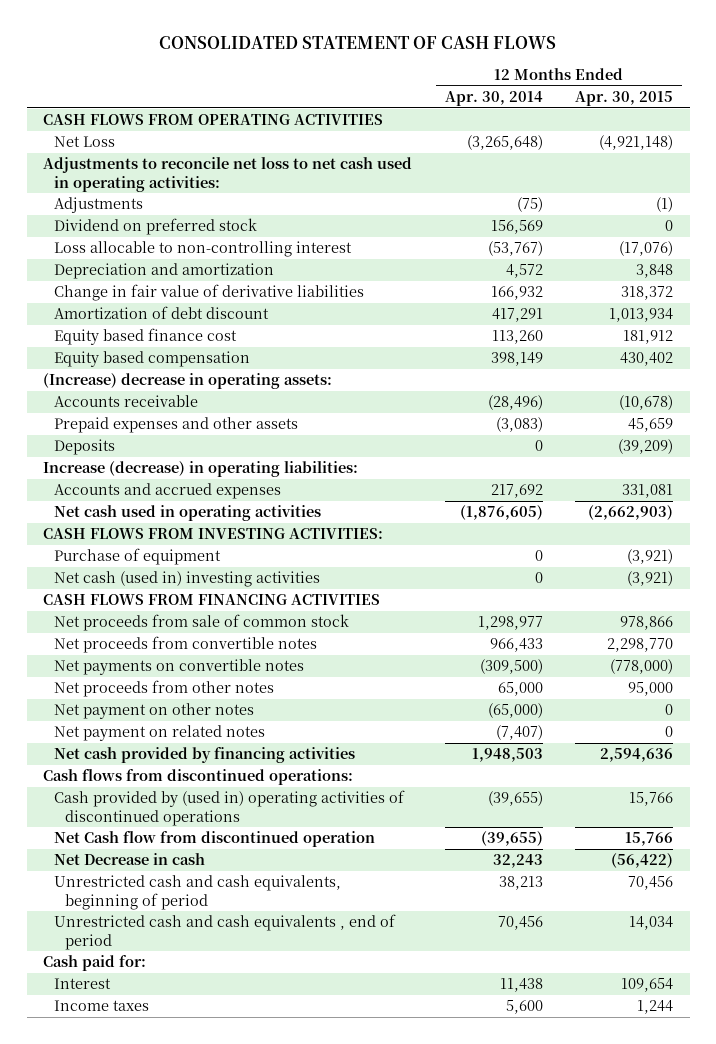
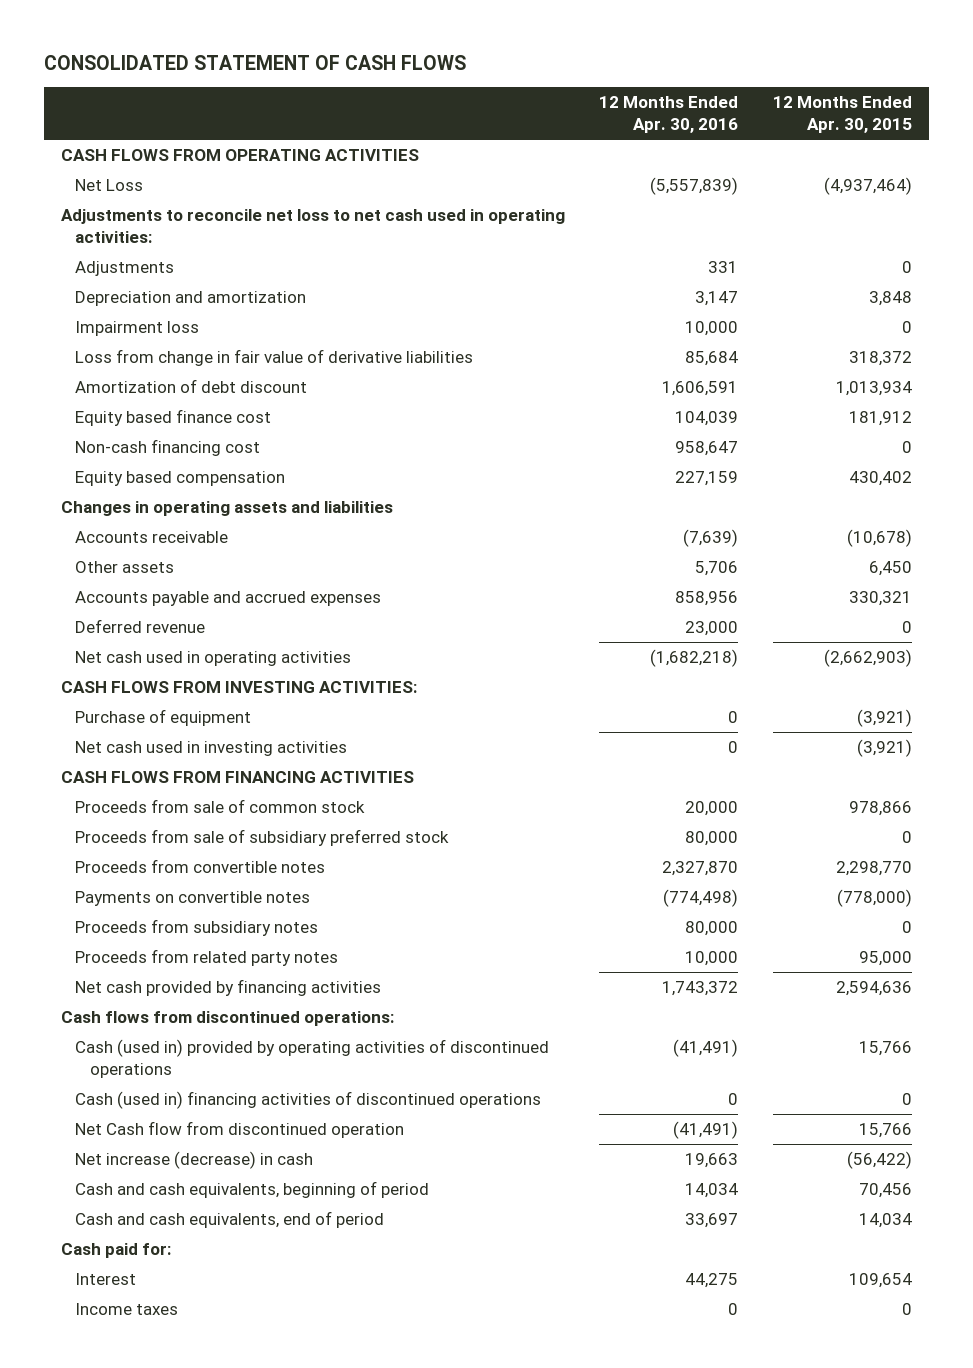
- | 12 Months Ended Apr. 30, 2014 | 12 Months Ended Apr. 30, 2015
+ | 12 Months Ended Apr. 30, 2016 | 12 Months Ended Apr. 30, 2015
- Net Loss | (3,265,648) | (4,921,148)
+ Net Loss | (5,557,839) | (4,937,464)
- Adjustments | (75) | (1)
- Dividend on preferred stock | 156,569 | 0
- Loss allocable to non-controlling interest | (53,767) | (17,076)
+ Adjustments | 331 | 0
- Change in fair value of derivative liabilities | 166,932 | 318,372
+ Impairment loss | 10,000 | 0
+ Loss from change in fair value of derivative liabilities | 85,684 | 318,372
+ Non-cash financing cost | 958,647 | 0
- (Increase) decrease in operating assets:
+ Changes in operating assets and liabilities
- Prepaid expenses and other assets | (3,083) | 45,659
- Deposits | 0 | (39,209)
- Increase (decrease) in operating liabilities:
- Accounts and accrued expenses | 217,692 | 331,081
+ Other assets | 5,706 | 6,450
+ Accounts payable and accrued expenses | 858,956 | 330,321
+ Deferred revenue | 23,000 | 0
- Net cash (used in) investing activities | 0 | (3,921)
+ Net cash used in investing activities | 0 | (3,921)
- Net proceeds from sale of common stock | 1,298,977 | 978,866
- Net proceeds from convertible notes | 966,433 | 2,298,770
- Net payments on convertible notes | (309,500) | (778,000)
- Net proceeds from other notes | 65,000 | 95,000
- Net payment on other notes | (65,000) | 0
- Net payment on related notes | (7,407) | 0
+ Proceeds from sale of common stock | 20,000 | 978,866
+ Proceeds from sale of subsidiary preferred stock | 80,000 | 0
+ Proceeds from convertible notes | 2,327,870 | 2,298,770
+ Payments on convertible notes | (774,498) | (778,000)
+ Proceeds from subsidiary notes | 80,000 | 0
+ Proceeds from related party notes | 10,000 | 95,000
- Cash provided by (used in) operating activities of discontinued operations | (39,655) | 15,766
+ Cash (used in) provided by operating activities of discontinued operations | (41,491) | 15,766
+ Cash (used in) financing activities of discontinued operations | 0 | 0
- Net Decrease in cash | 32,243 | (56,422)
- Unrestricted cash and cash equivalents, beginning of period | 38,213 | 70,456
- Unrestricted cash and cash equivalents , end of period | 70,456 | 14,034
+ Net increase (decrease) in cash | 19,663 | (56,422)
+ Cash and cash equivalents, beginning of period | 14,034 | 70,456
+ Cash and cash equivalents, end of period | 33,697 | 14,034
- Income taxes | 5,600 | 1,244
+ Income taxes | 0 | 0

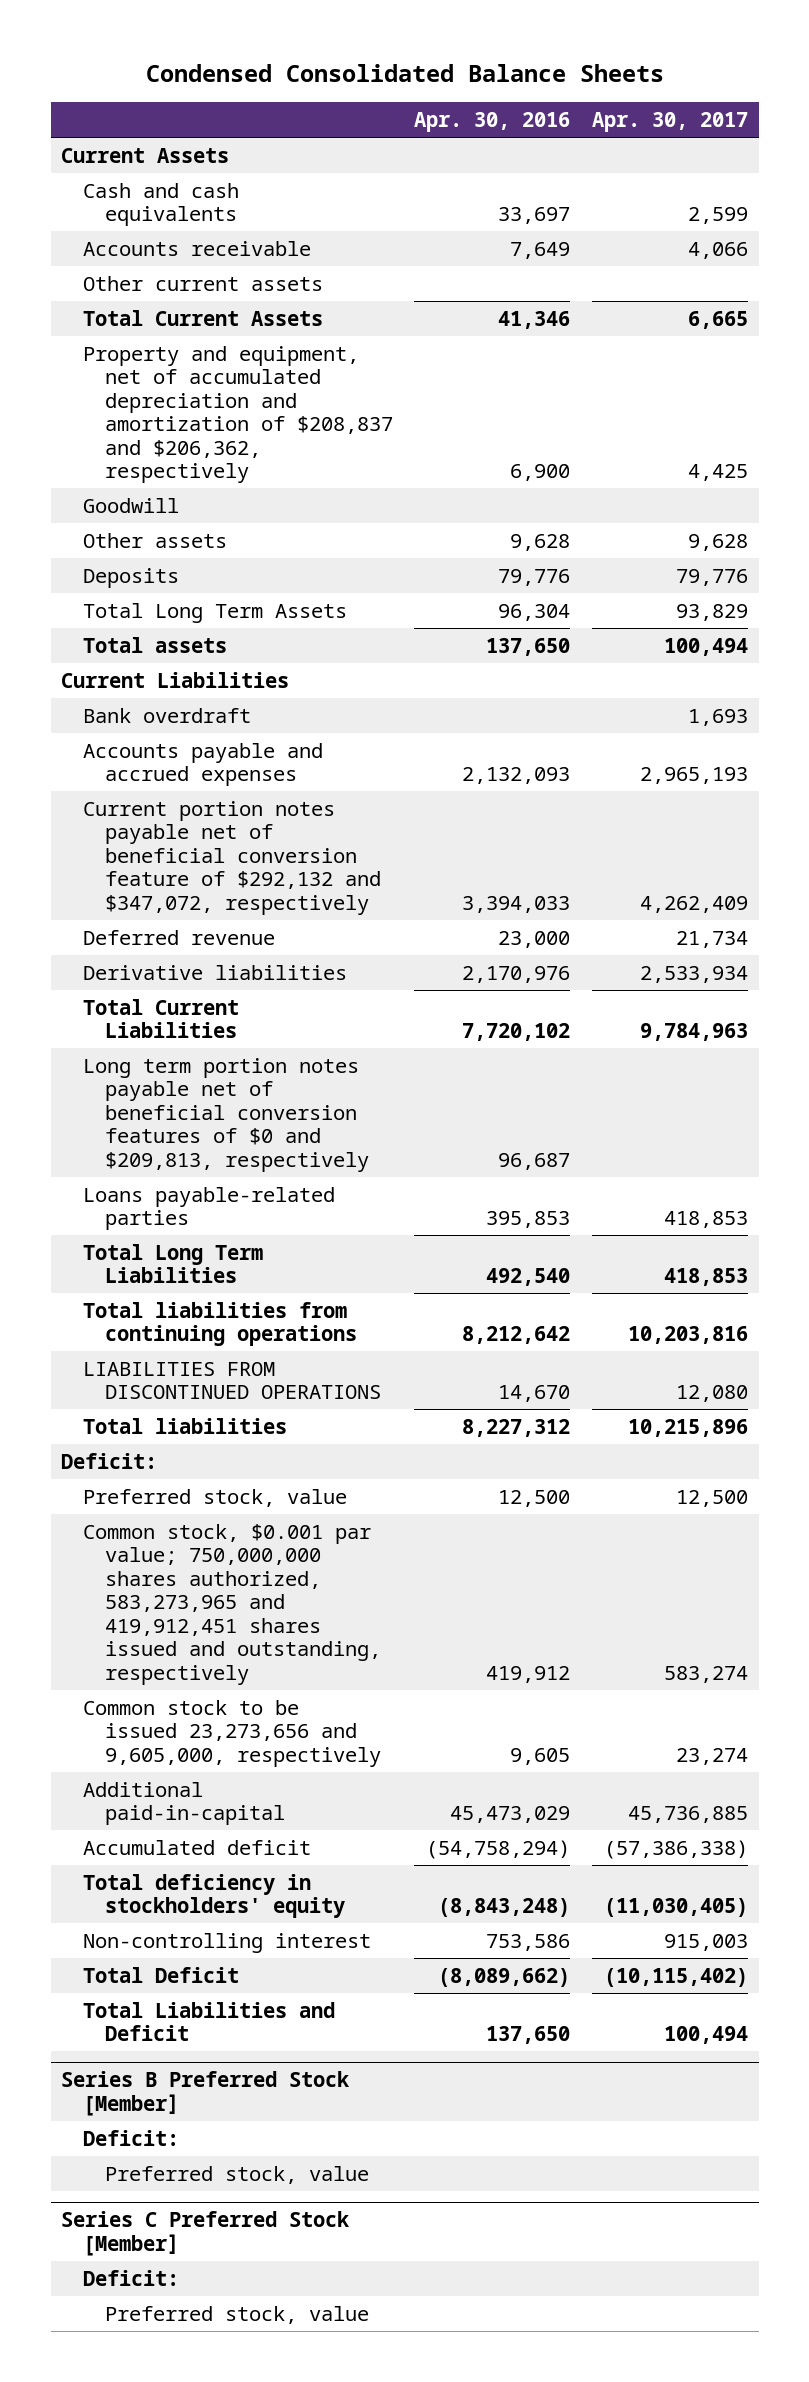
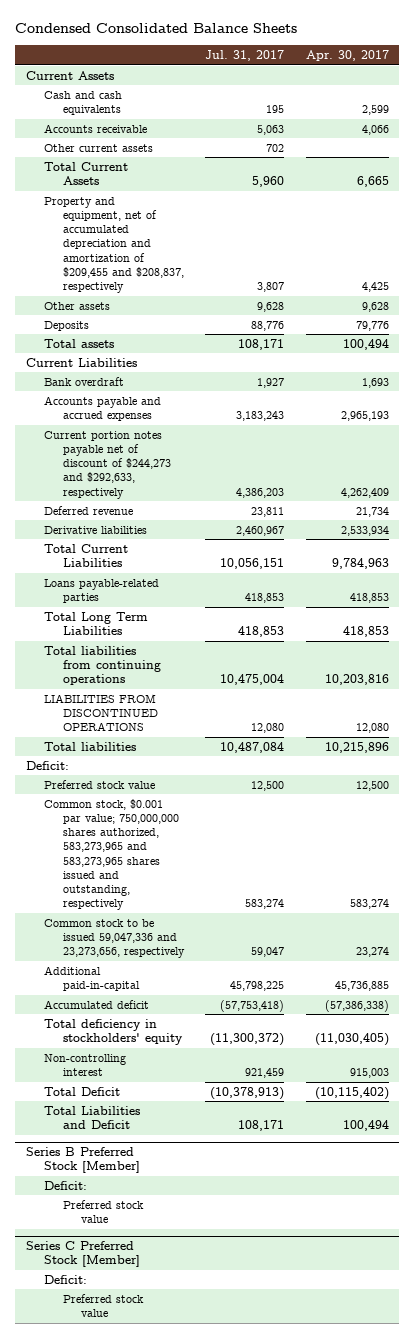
- | Apr. 30, 2016 | Apr. 30, 2017
+ | Jul. 31, 2017 | Apr. 30, 2017
- Property and equipment, net of accumulated depreciation and amortization of $208,837 and $206,362, respectively | 6,900 | 4,425
- Goodwill
+ Property and equipment, net of accumulated depreciation and amortization of $209,455 and $208,837, respectively | 3,807 | 4,425
- Total Long Term Assets | 96,304 | 93,829
- Current portion notes payable net of beneficial conversion feature of $292,132 and $347,072, respectively | 3,394,033 | 4,262,409
+ Current portion notes payable net of discount of $244,273 and $292,633, respectively | 4,386,203 | 4,262,409
- Long term portion notes payable net of beneficial conversion features of $0 and $209,813, respectively | 96,687 |
- Preferred stock, value | 12,500 | 12,500
- Common stock, $0.001 par value; 750,000,000 shares authorized, 583,273,965 and 419,912,451 shares issued and outstanding, respectively | 419,912 | 583,274
- Common stock to be issued 23,273,656 and 9,605,000, respectively | 9,605 | 23,274
+ Preferred stock value | 12,500 | 12,500
+ Common stock, $0.001 par value; 750,000,000 shares authorized, 583,273,965 and 583,273,965 shares issued and outstanding, respectively | 583,274 | 583,274
+ Common stock to be issued 59,047,336 and 23,273,656, respectively | 59,047 | 23,274
@ Series B Preferred Stock [Member]
- Preferred stock, value
+ Preferred stock value
@ Series C Preferred Stock [Member]
- Preferred stock, value
+ Preferred stock value

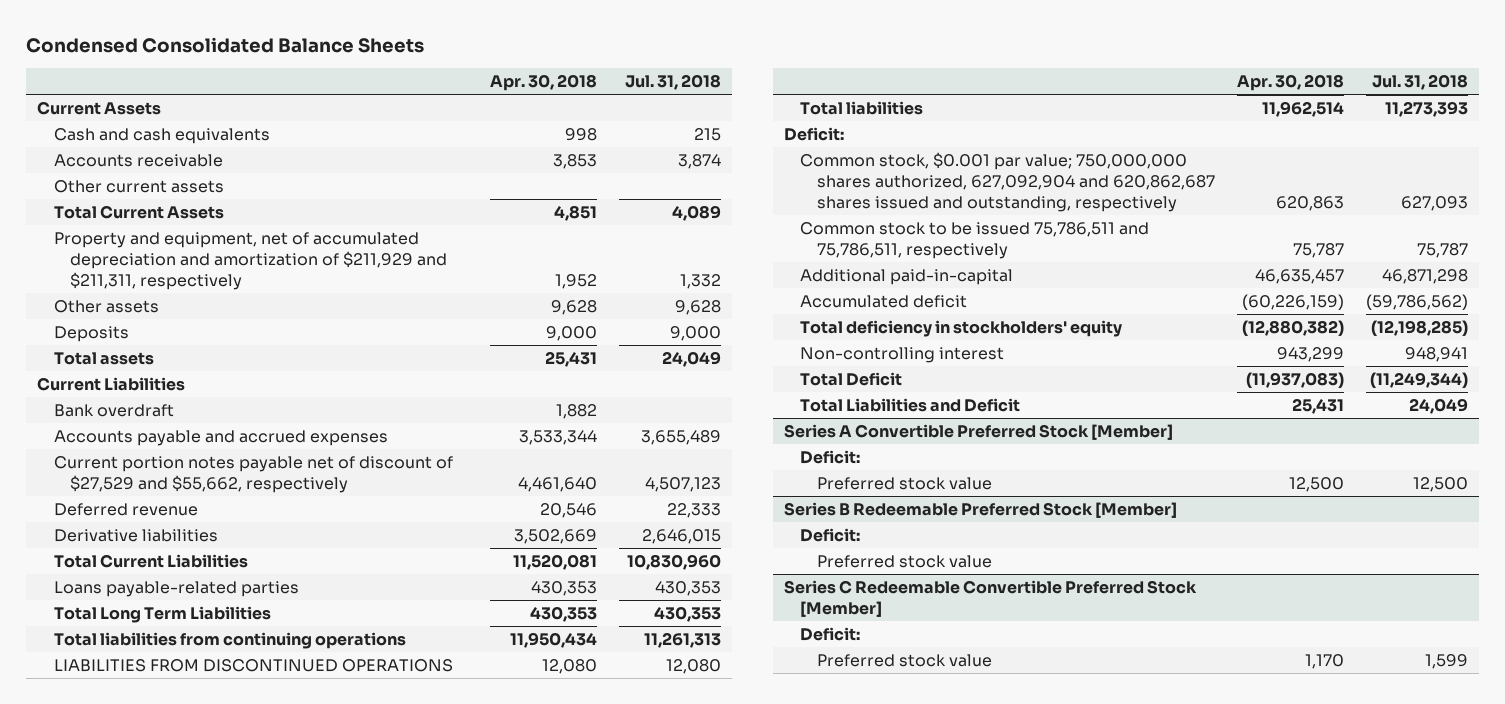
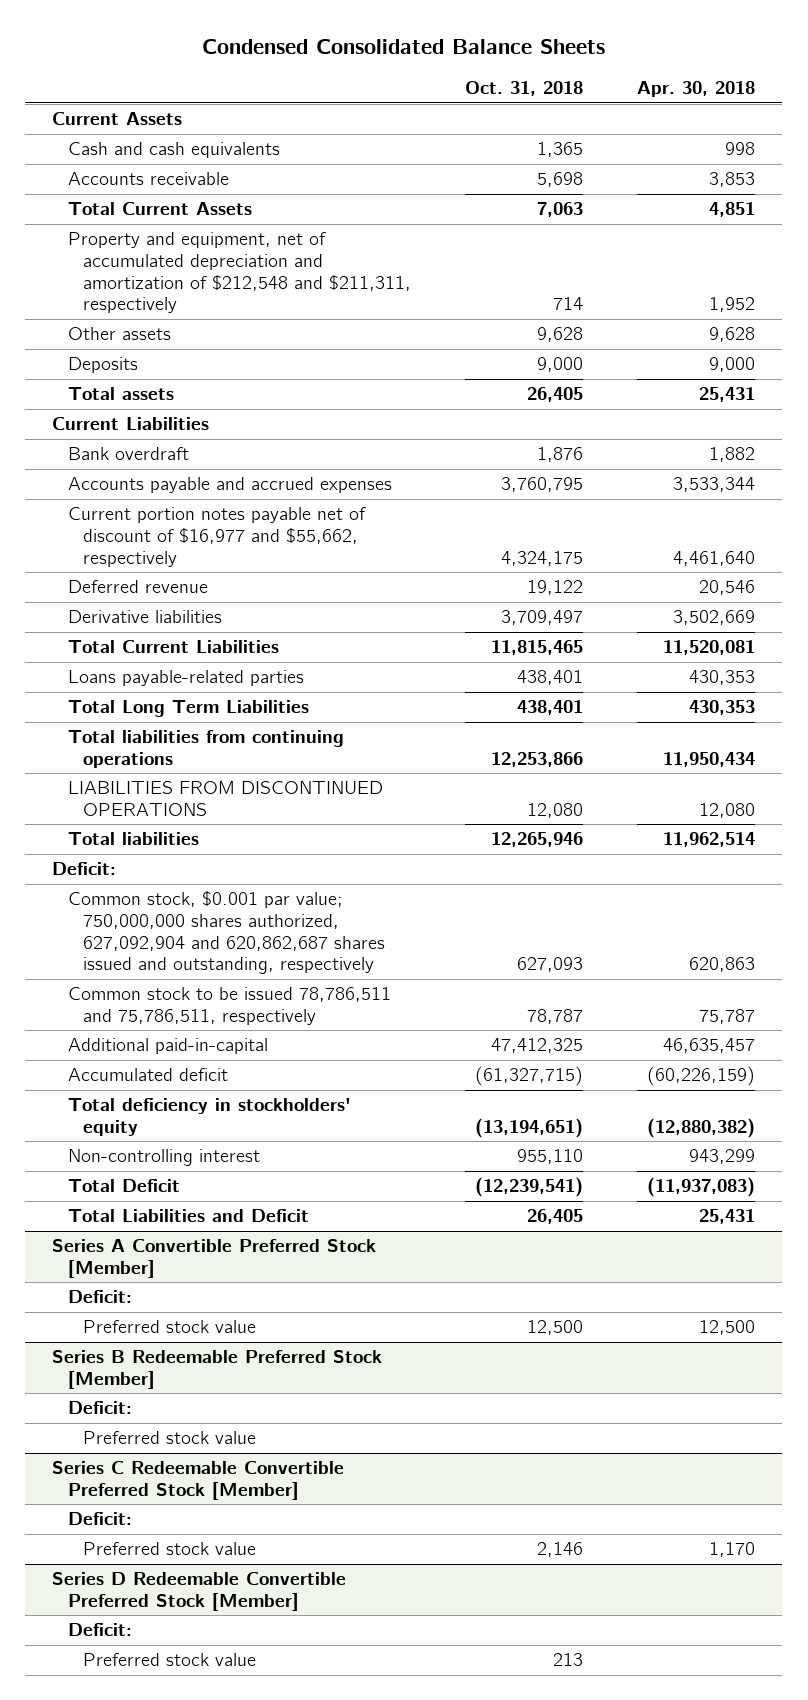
- | Apr. 30, 2018 | Jul. 31, 2018
+ | Oct. 31, 2018 | Apr. 30, 2018
- Other current assets
- Property and equipment, net of accumulated depreciation and amortization of $211,929 and $211,311, respectively | 1,952 | 1,332
+ Property and equipment, net of accumulated depreciation and amortization of $212,548 and $211,311, respectively | 714 | 1,952
- Current portion notes payable net of discount of $27,529 and $55,662, respectively | 4,461,640 | 4,507,123
+ Current portion notes payable net of discount of $16,977 and $55,662, respectively | 4,324,175 | 4,461,640
- Common stock to be issued 75,786,511 and 75,786,511, respectively | 75,787 | 75,787
+ Common stock to be issued 78,786,511 and 75,786,511, respectively | 78,787 | 75,787
+ Series D Redeemable Convertible Preferred Stock [Member]
+ Deficit:
+ Preferred stock value | 213 |

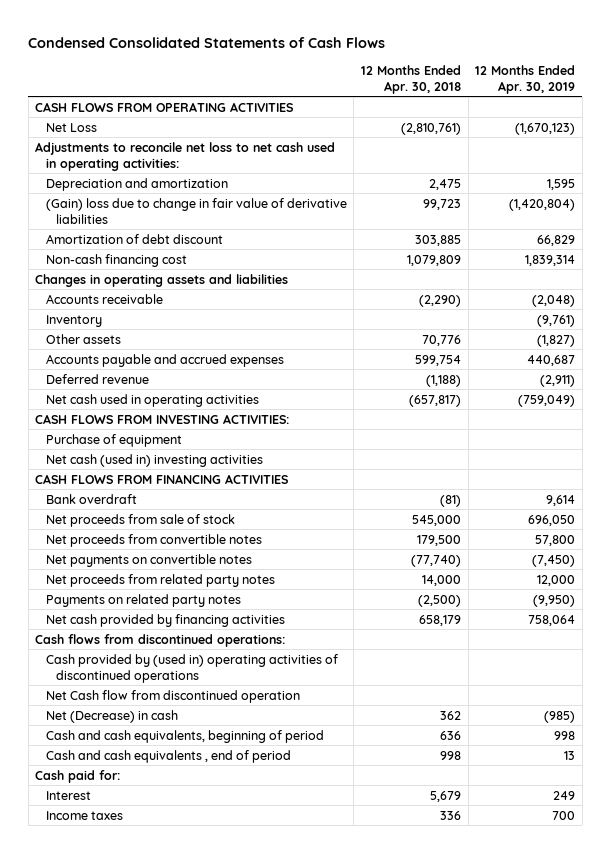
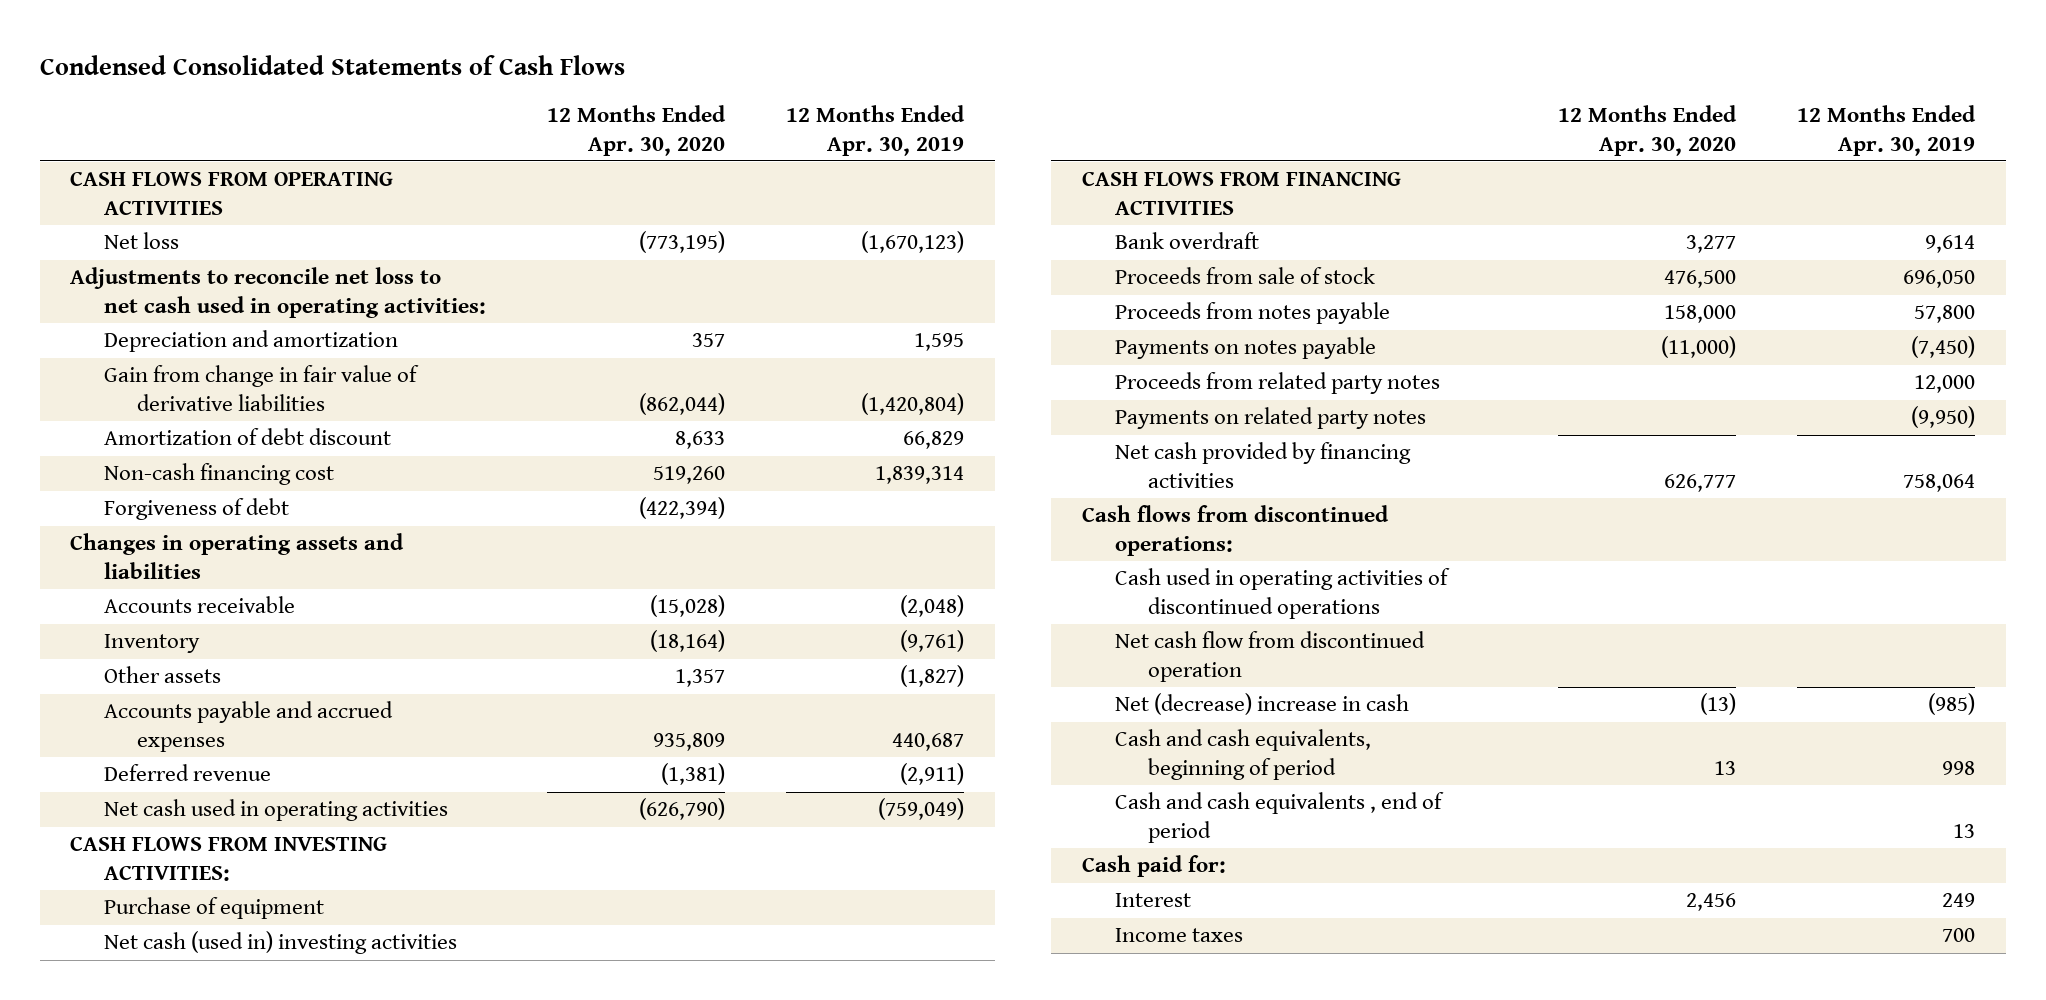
- | 12 Months Ended Apr. 30, 2018 | 12 Months Ended Apr. 30, 2019
+ | 12 Months Ended Apr. 30, 2020 | 12 Months Ended Apr. 30, 2019
- Net Loss | (2,810,761) | (1,670,123)
+ Net loss | (773,195) | (1,670,123)
- (Gain) loss due to change in fair value of derivative liabilities | 99,723 | (1,420,804)
+ Gain from change in fair value of derivative liabilities | (862,044) | (1,420,804)
+ Forgiveness of debt | (422,394) |
- Net proceeds from sale of stock | 545,000 | 696,050
- Net proceeds from convertible notes | 179,500 | 57,800
- Net payments on convertible notes | (77,740) | (7,450)
- Net proceeds from related party notes | 14,000 | 12,000
+ Proceeds from sale of stock | 476,500 | 696,050
+ Proceeds from notes payable | 158,000 | 57,800
+ Payments on notes payable | (11,000) | (7,450)
+ Proceeds from related party notes | | 12,000
- Cash provided by (used in) operating activities of discontinued operations
- Net Cash flow from discontinued operation
- Net (Decrease) in cash | 362 | (985)
+ Cash used in operating activities of discontinued operations
+ Net cash flow from discontinued operation
+ Net (decrease) increase in cash | (13) | (985)

